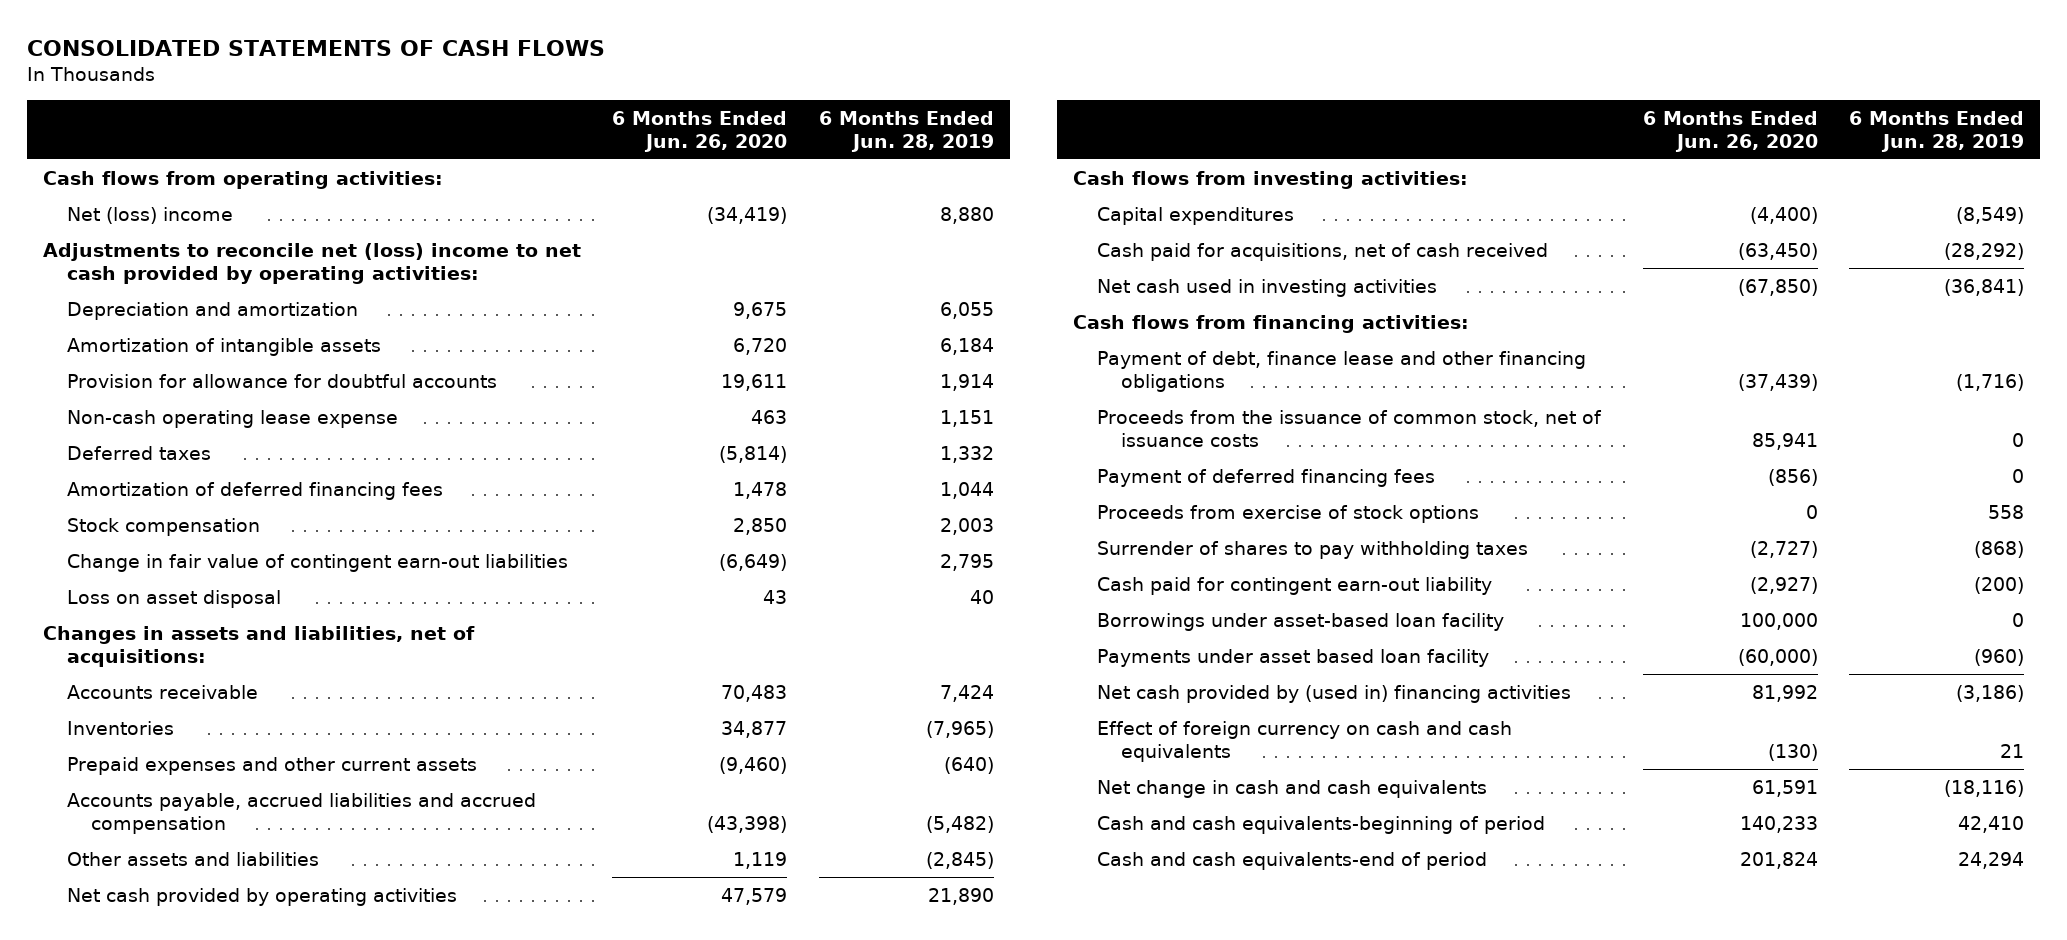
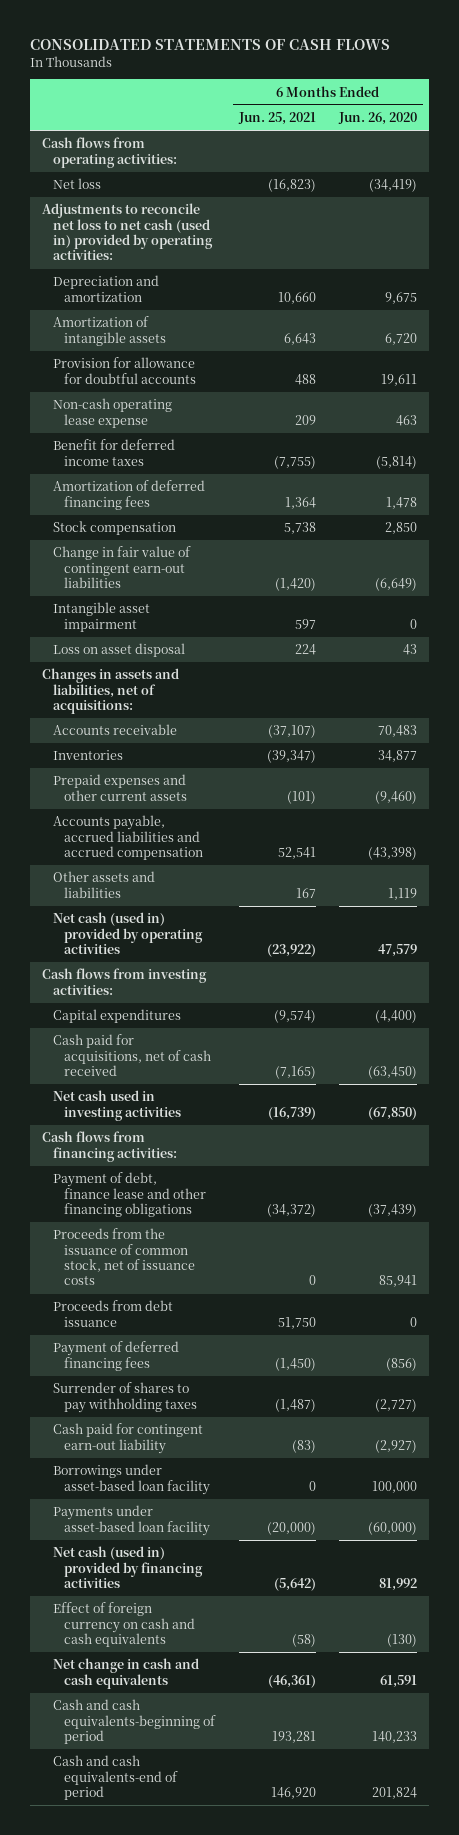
- | 6 Months Ended Jun. 26, 2020 | 6 Months Ended Jun. 28, 2019
+ | 6 Months Ended Jun. 25, 2021 | 6 Months Ended Jun. 26, 2020
- Net (loss) income | (34,419) | 8,880
- Adjustments to reconcile net (loss) income to net cash provided by operating activities:
+ Net loss | (16,823) | (34,419)
+ Adjustments to reconcile net loss to net cash (used in) provided by operating activities:
- Deferred taxes | (5,814) | 1,332
+ Benefit for deferred income taxes | (7,755) | (5,814)
+ Intangible asset impairment | 597 | 0
- Net cash provided by operating activities | 47,579 | 21,890
+ Net cash (used in) provided by operating activities | (23,922) | 47,579
+ Proceeds from debt issuance | 51,750 | 0
- Proceeds from exercise of stock options | 0 | 558
- Payments under asset based loan facility | (60,000) | (960)
- Net cash provided by (used in) financing activities | 81,992 | (3,186)
+ Payments under asset-based loan facility | (20,000) | (60,000)
+ Net cash (used in) provided by financing activities | (5,642) | 81,992

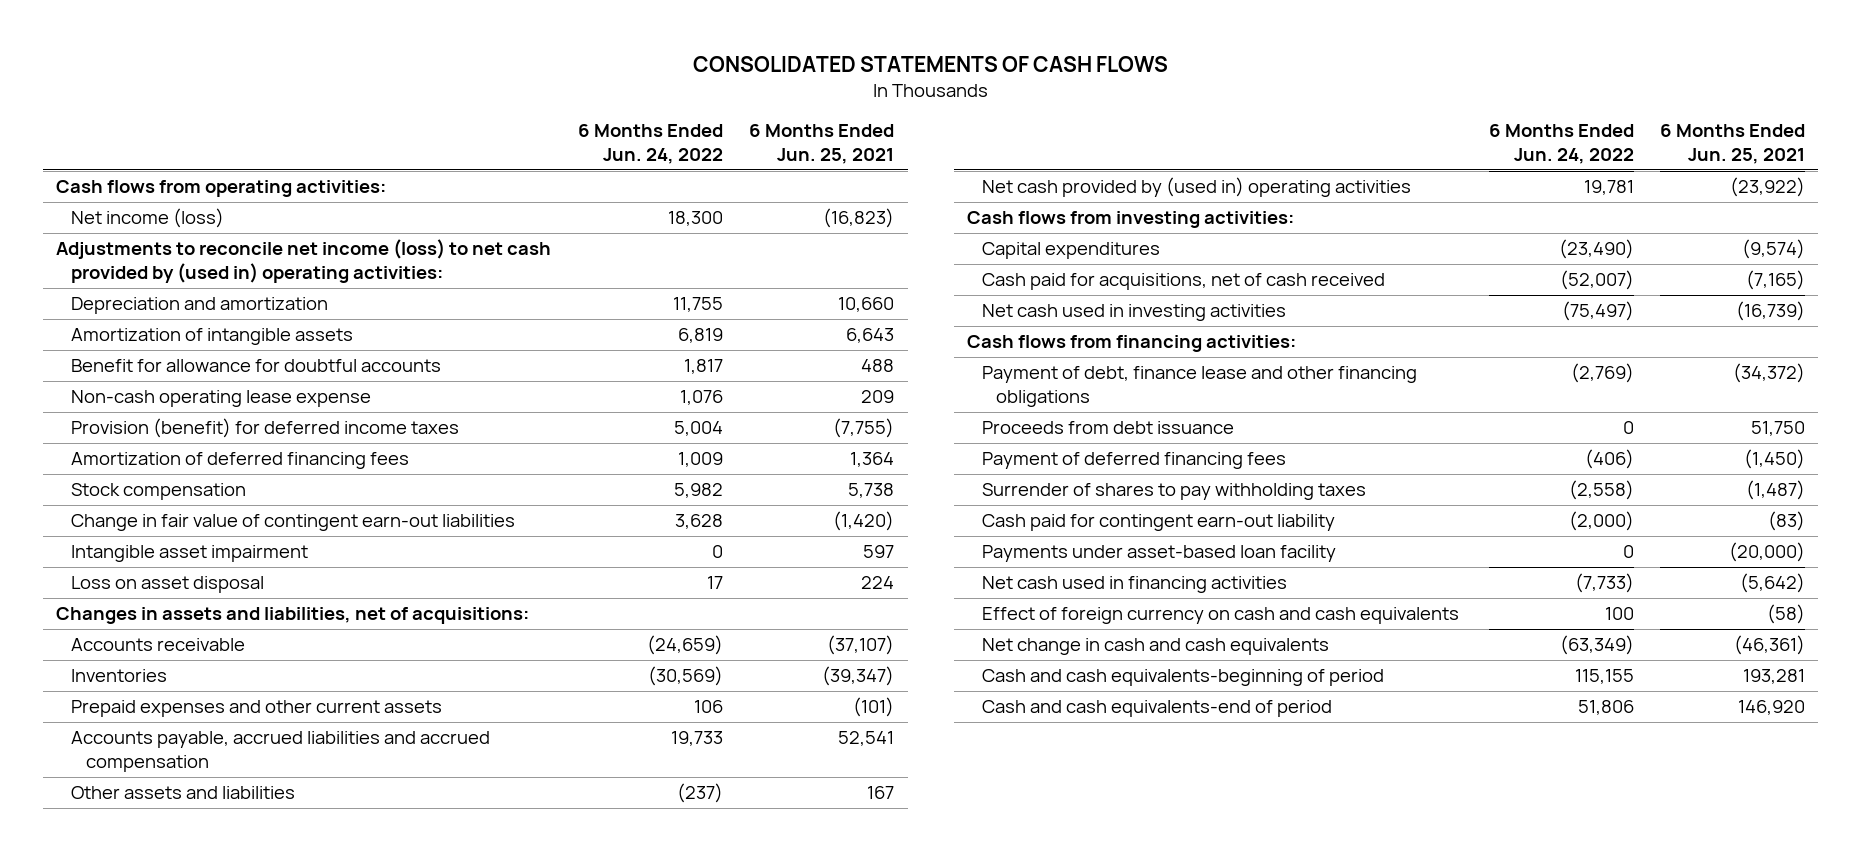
- | 6 Months Ended Jun. 25, 2021 | 6 Months Ended Jun. 26, 2020
+ | 6 Months Ended Jun. 24, 2022 | 6 Months Ended Jun. 25, 2021
- Net loss | (16,823) | (34,419)
- Adjustments to reconcile net loss to net cash (used in) provided by operating activities:
+ Net income (loss) | 18,300 | (16,823)
+ Adjustments to reconcile net income (loss) to net cash provided by (used in) operating activities:
- Provision for allowance for doubtful accounts | 488 | 19,611
+ Benefit for allowance for doubtful accounts | 1,817 | 488
- Benefit for deferred income taxes | (7,755) | (5,814)
+ Provision (benefit) for deferred income taxes | 5,004 | (7,755)
- Net cash (used in) provided by operating activities | (23,922) | 47,579
+ Net cash provided by (used in) operating activities | 19,781 | (23,922)
- Proceeds from the issuance of common stock, net of issuance costs | 0 | 85,941
- Borrowings under asset-based loan facility | 0 | 100,000
- Net cash (used in) provided by financing activities | (5,642) | 81,992
+ Net cash used in financing activities | (7,733) | (5,642)

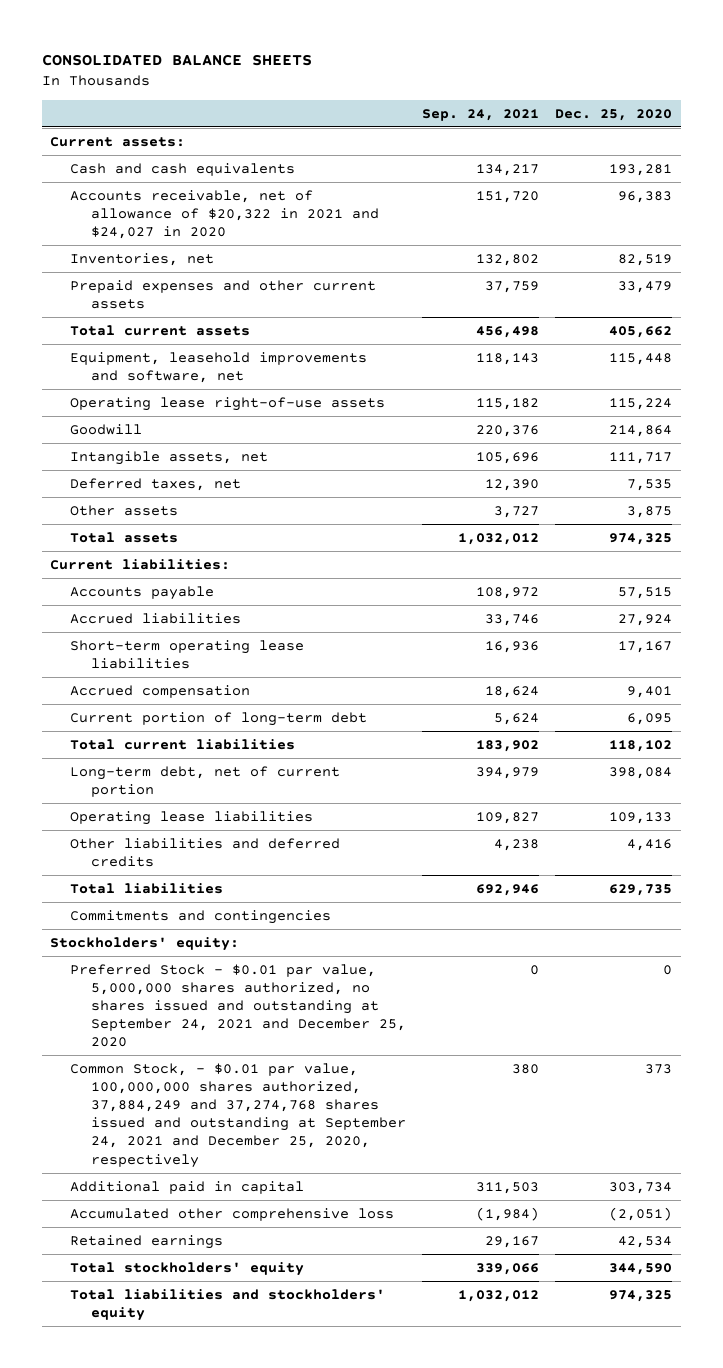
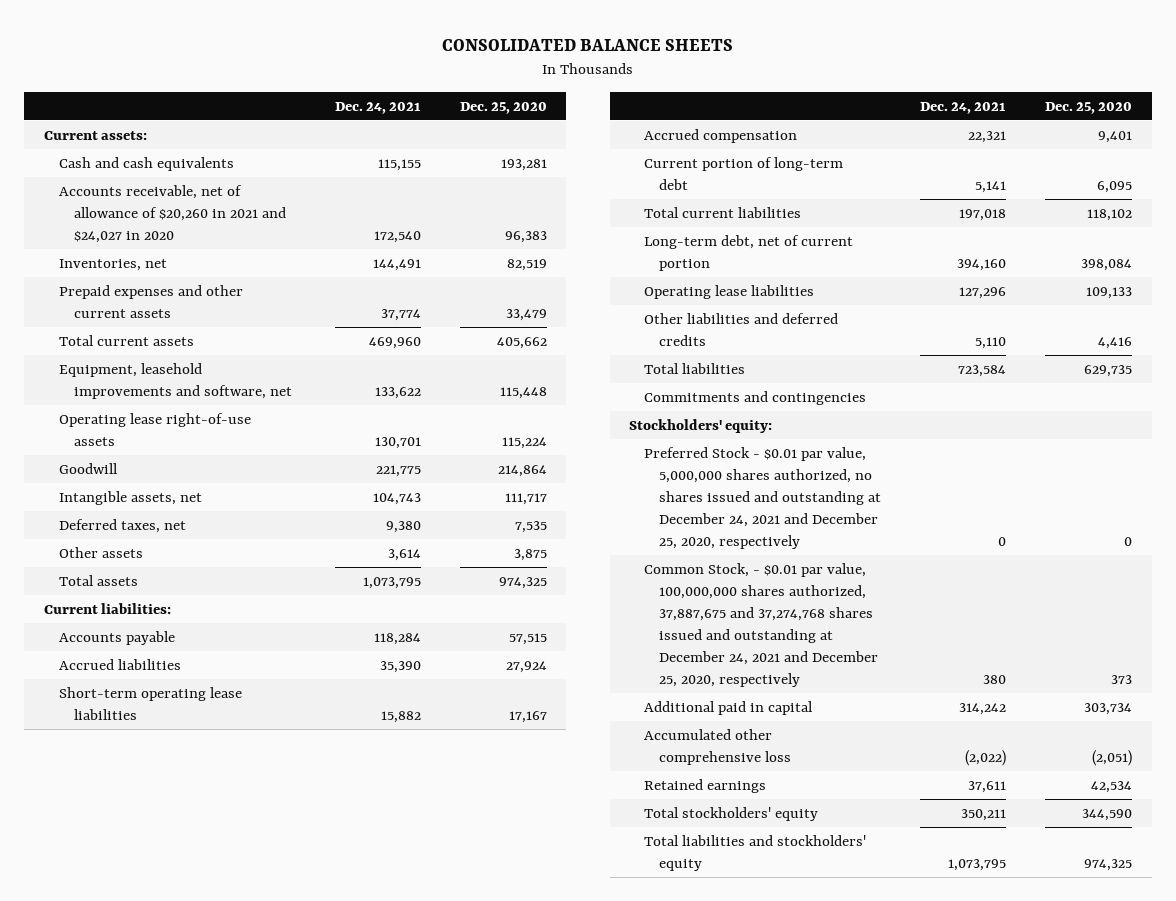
- | Sep. 24, 2021 | Dec. 25, 2020
+ | Dec. 24, 2021 | Dec. 25, 2020
- Accounts receivable, net of allowance of $20,322 in 2021 and $24,027 in 2020 | 151,720 | 96,383
+ Accounts receivable, net of allowance of $20,260 in 2021 and $24,027 in 2020 | 172,540 | 96,383
- Preferred Stock - $0.01 par value, 5,000,000 shares authorized, no shares issued and outstanding at September 24, 2021 and December 25, 2020 | 0 | 0
- Common Stock, - $0.01 par value, 100,000,000 shares authorized, 37,884,249 and 37,274,768 shares issued and outstanding at September 24, 2021 and December 25, 2020, respectively | 380 | 373
+ Preferred Stock - $0.01 par value, 5,000,000 shares authorized, no shares issued and outstanding at December 24, 2021 and December 25, 2020, respectively | 0 | 0
+ Common Stock, - $0.01 par value, 100,000,000 shares authorized, 37,887,675 and 37,274,768 shares issued and outstanding at December 24, 2021 and December 25, 2020, respectively | 380 | 373

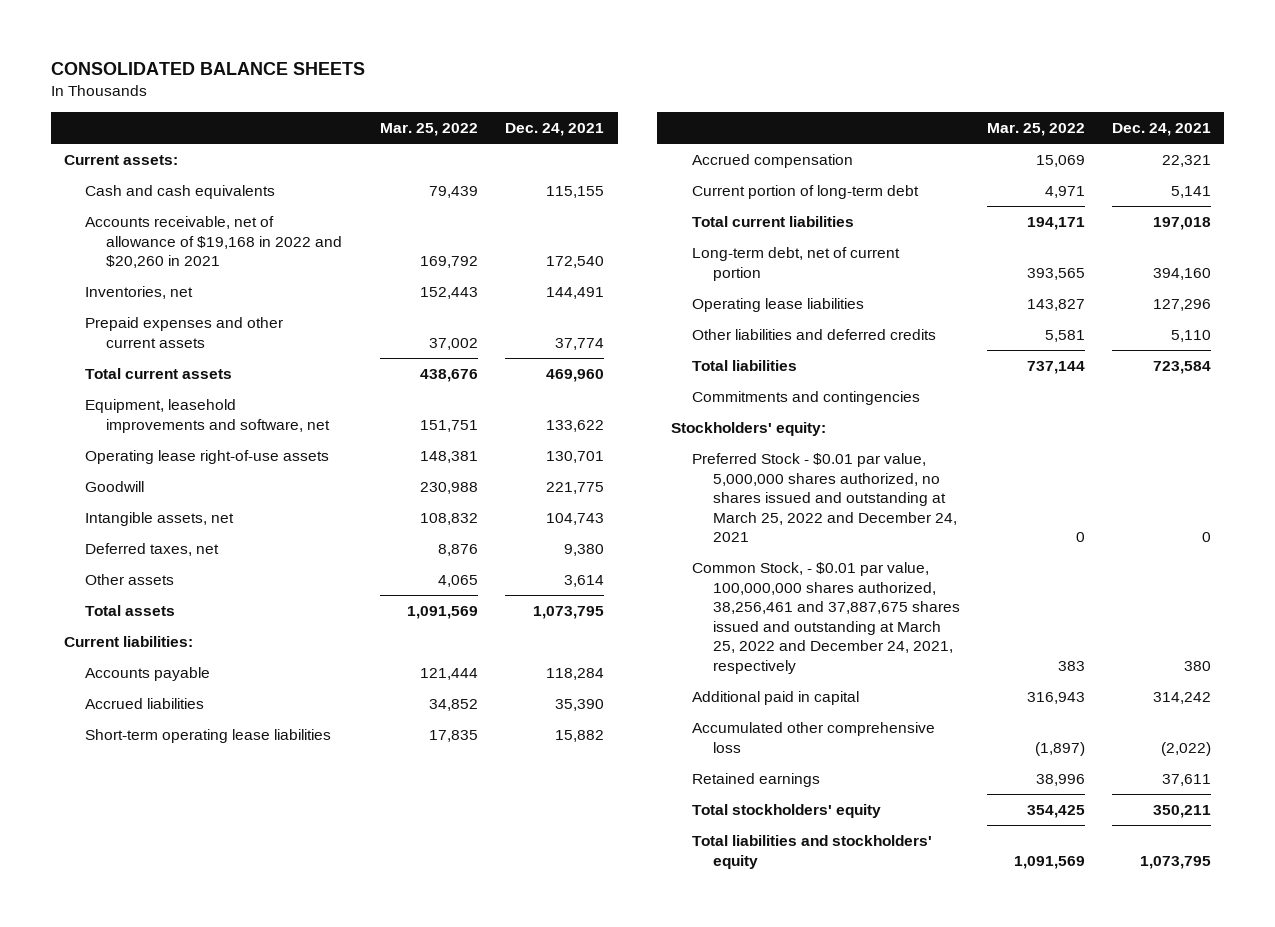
- | Dec. 24, 2021 | Dec. 25, 2020
+ | Mar. 25, 2022 | Dec. 24, 2021
- Accounts receivable, net of allowance of $20,260 in 2021 and $24,027 in 2020 | 172,540 | 96,383
+ Accounts receivable, net of allowance of $19,168 in 2022 and $20,260 in 2021 | 169,792 | 172,540
- Preferred Stock - $0.01 par value, 5,000,000 shares authorized, no shares issued and outstanding at December 24, 2021 and December 25, 2020, respectively | 0 | 0
- Common Stock, - $0.01 par value, 100,000,000 shares authorized, 37,887,675 and 37,274,768 shares issued and outstanding at December 24, 2021 and December 25, 2020, respectively | 380 | 373
+ Preferred Stock - $0.01 par value, 5,000,000 shares authorized, no shares issued and outstanding at March 25, 2022 and December 24, 2021 | 0 | 0
+ Common Stock, - $0.01 par value, 100,000,000 shares authorized, 38,256,461 and 37,887,675 shares issued and outstanding at March 25, 2022 and December 24, 2021, respectively | 383 | 380

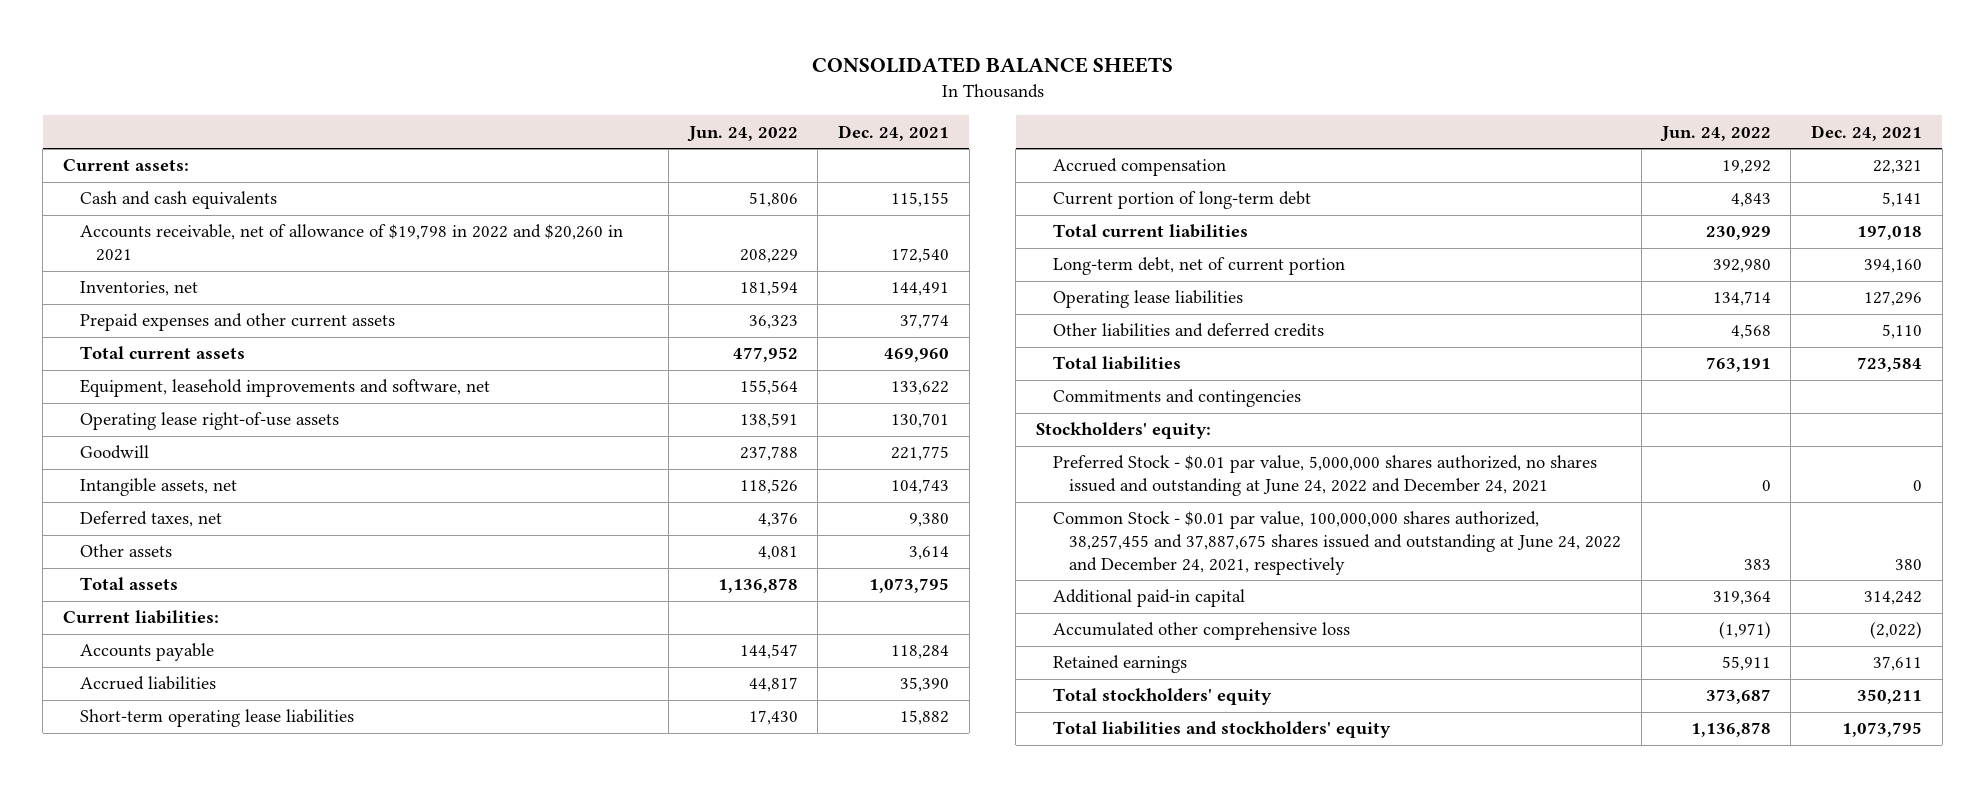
- | Mar. 25, 2022 | Dec. 24, 2021
+ | Jun. 24, 2022 | Dec. 24, 2021
- Accounts receivable, net of allowance of $19,168 in 2022 and $20,260 in 2021 | 169,792 | 172,540
+ Accounts receivable, net of allowance of $19,798 in 2022 and $20,260 in 2021 | 208,229 | 172,540
- Preferred Stock - $0.01 par value, 5,000,000 shares authorized, no shares issued and outstanding at March 25, 2022 and December 24, 2021 | 0 | 0
- Common Stock, - $0.01 par value, 100,000,000 shares authorized, 38,256,461 and 37,887,675 shares issued and outstanding at March 25, 2022 and December 24, 2021, respectively | 383 | 380
- Additional paid in capital | 316,943 | 314,242
+ Preferred Stock - $0.01 par value, 5,000,000 shares authorized, no shares issued and outstanding at June 24, 2022 and December 24, 2021 | 0 | 0
+ Common Stock - $0.01 par value, 100,000,000 shares authorized, 38,257,455 and 37,887,675 shares issued and outstanding at June 24, 2022 and December 24, 2021, respectively | 383 | 380
+ Additional paid-in capital | 319,364 | 314,242

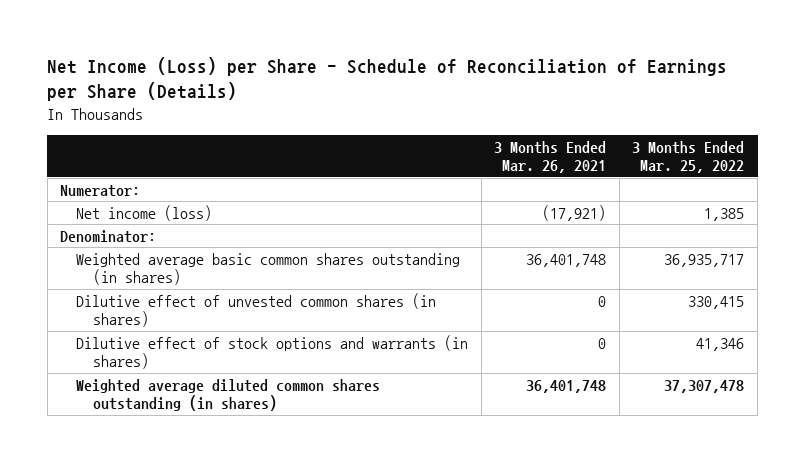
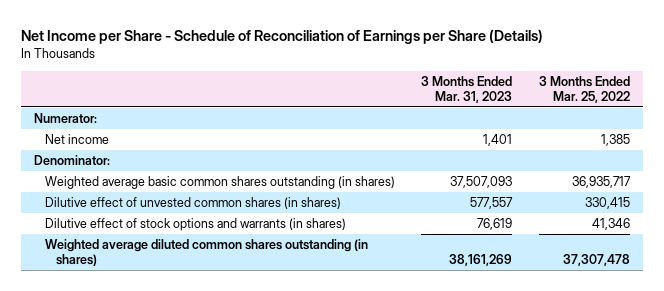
- Net Income (Loss) per Share - Schedule of Reconciliation of Earnings per Share (Details)
+ Net Income per Share - Schedule of Reconciliation of Earnings per Share (Details)
- | 3 Months Ended Mar. 26, 2021 | 3 Months Ended Mar. 25, 2022
+ | 3 Months Ended Mar. 31, 2023 | 3 Months Ended Mar. 25, 2022
- Net income (loss) | (17,921) | 1,385
+ Net income | 1,401 | 1,385

